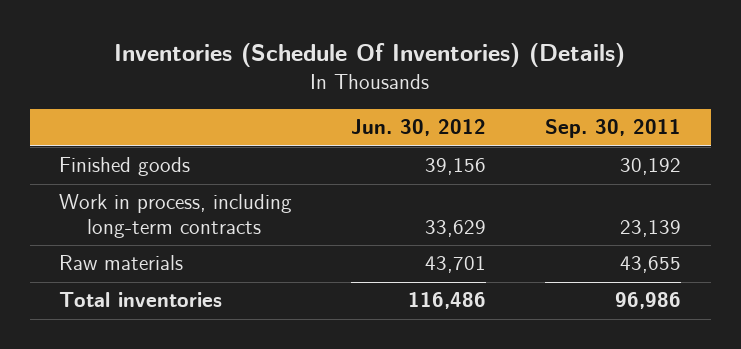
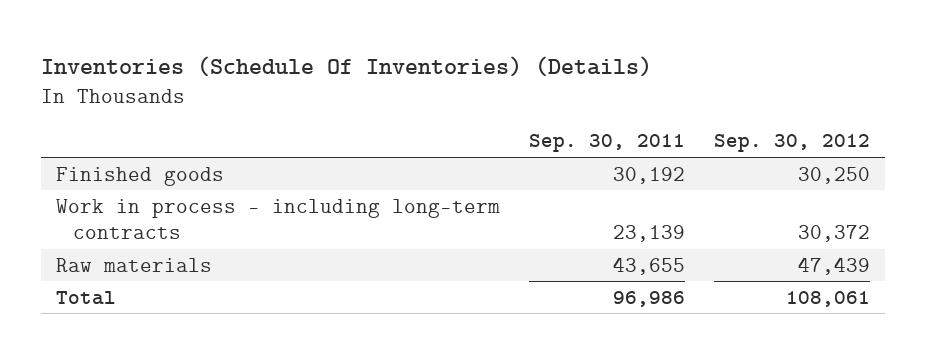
- | Jun. 30, 2012 | Sep. 30, 2011
+ | Sep. 30, 2011 | Sep. 30, 2012
- Work in process, including long-term contracts | 33,629 | 23,139
+ Work in process - including long-term contracts | 23,139 | 30,372
- Total inventories | 116,486 | 96,986
+ Total | 96,986 | 108,061

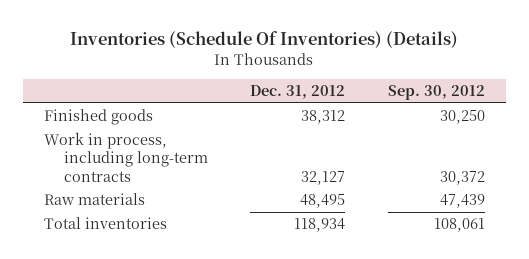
- | Sep. 30, 2011 | Sep. 30, 2012
+ | Dec. 31, 2012 | Sep. 30, 2012
- Work in process - including long-term contracts | 23,139 | 30,372
+ Work in process, including long-term contracts | 32,127 | 30,372
- Total | 96,986 | 108,061
+ Total inventories | 118,934 | 108,061

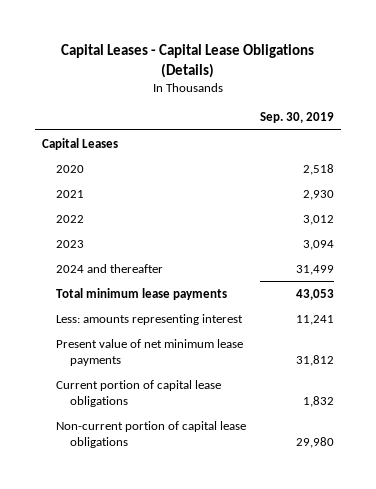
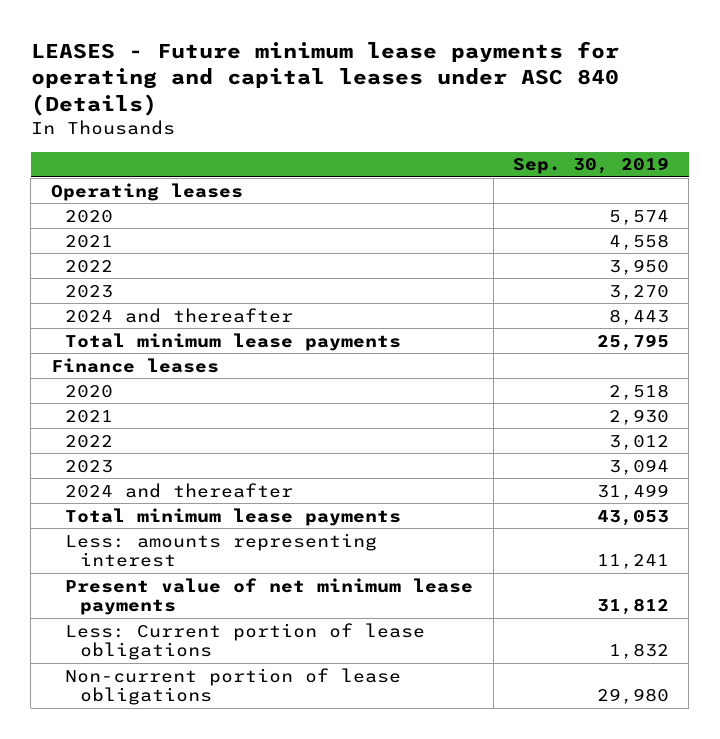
- Capital Leases - Capital Lease Obligations (Details)
+ LEASES - Future minimum lease payments for operating and capital leases under ASC 840 (Details)
- Capital Leases
+ Operating leases
+ 2020 | 5,574
+ 2021 | 4,558
+ 2022 | 3,950
+ 2023 | 3,270
+ 2024 and thereafter | 8,443
+ Total minimum lease payments | 25,795
+ Finance leases
- Current portion of capital lease obligations | 1,832
- Non-current portion of capital lease obligations | 29,980
+ Less: Current portion of lease obligations | 1,832
+ Non-current portion of lease obligations | 29,980

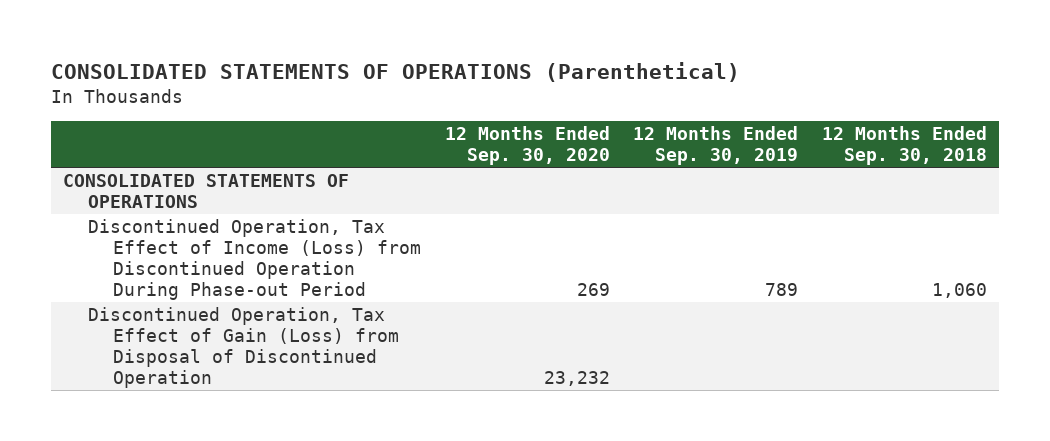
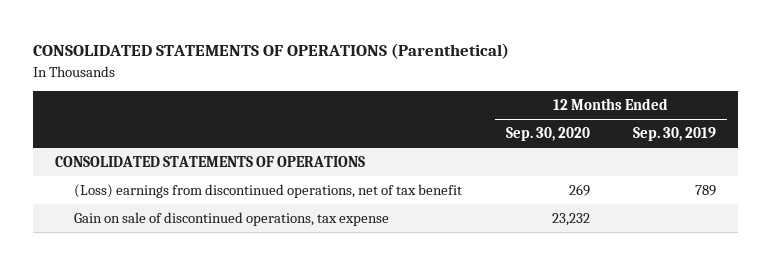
- | 12 Months Ended Sep. 30, 2020 | 12 Months Ended Sep. 30, 2019 | 12 Months Ended Sep. 30, 2018
+ | 12 Months Ended Sep. 30, 2020 | 12 Months Ended Sep. 30, 2019
- Discontinued Operation, Tax Effect of Income (Loss) from Discontinued Operation During Phase-out Period | 269 | 789 | 1,060
- Discontinued Operation, Tax Effect of Gain (Loss) from Disposal of Discontinued Operation | 23,232 | |
+ (Loss) earnings from discontinued operations, net of tax benefit | 269 | 789
+ Gain on sale of discontinued operations, tax expense | 23,232 |

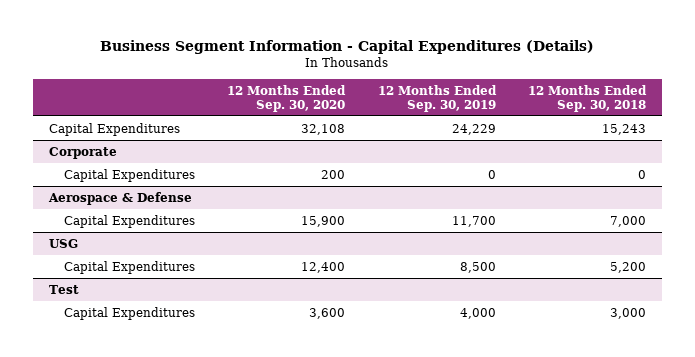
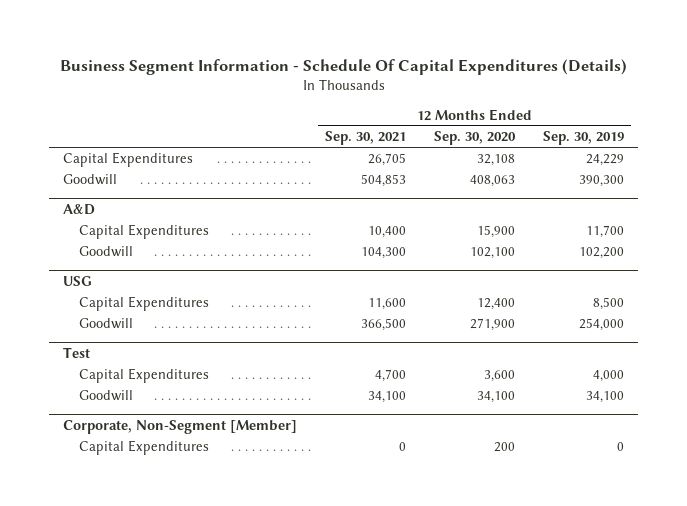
- Business Segment Information - Capital Expenditures (Details)
+ Business Segment Information - Schedule Of Capital Expenditures (Details)
- | 12 Months Ended Sep. 30, 2020 | 12 Months Ended Sep. 30, 2019 | 12 Months Ended Sep. 30, 2018
+ | 12 Months Ended Sep. 30, 2021 | 12 Months Ended Sep. 30, 2020 | 12 Months Ended Sep. 30, 2019
- Corporate
- Capital Expenditures | 200 | 0 | 0
- Aerospace & Defense
+ Goodwill | 504,853 | 408,063 | 390,300
+ A&D
+ Goodwill | 104,300 | 102,100 | 102,200
@ USG
+ Goodwill | 366,500 | 271,900 | 254,000
@ Test
+ Goodwill | 34,100 | 34,100 | 34,100
+ Corporate, Non-Segment [Member]
+ Capital Expenditures | 0 | 200 | 0

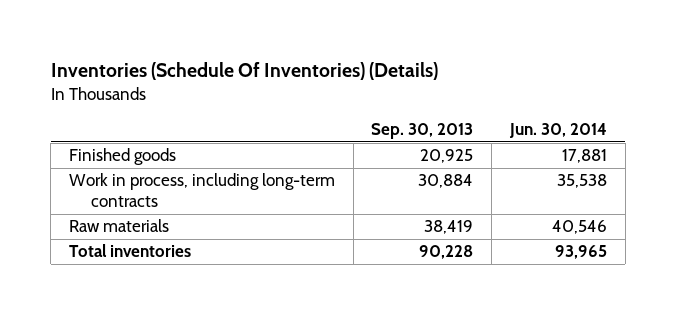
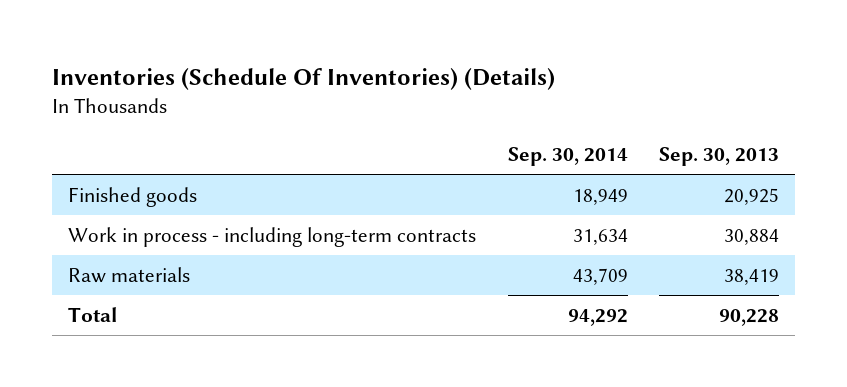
- | Sep. 30, 2013 | Jun. 30, 2014
+ | Sep. 30, 2014 | Sep. 30, 2013
- Work in process, including long-term contracts | 30,884 | 35,538
+ Work in process - including long-term contracts | 31,634 | 30,884
- Total inventories | 90,228 | 93,965
+ Total | 94,292 | 90,228

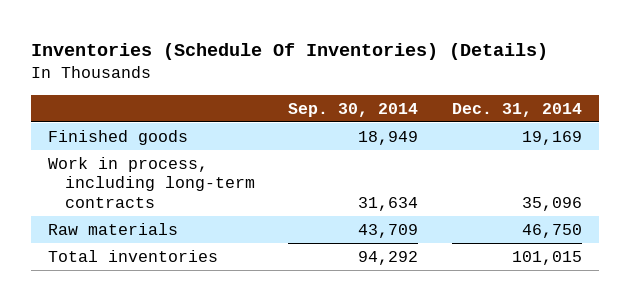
- | Sep. 30, 2014 | Sep. 30, 2013
+ | Sep. 30, 2014 | Dec. 31, 2014
- Work in process - including long-term contracts | 31,634 | 30,884
+ Work in process, including long-term contracts | 31,634 | 35,096
- Total | 94,292 | 90,228
+ Total inventories | 94,292 | 101,015

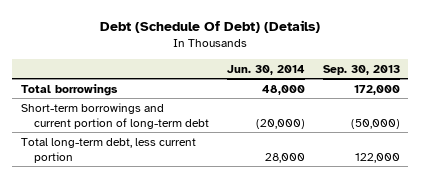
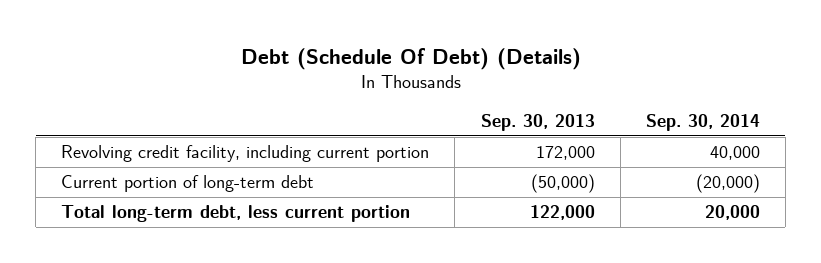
- | Jun. 30, 2014 | Sep. 30, 2013
+ | Sep. 30, 2013 | Sep. 30, 2014
- Total borrowings | 48,000 | 172,000
- Short-term borrowings and current portion of long-term debt | (20,000) | (50,000)
+ Revolving credit facility, including current portion | 172,000 | 40,000
+ Current portion of long-term debt | (50,000) | (20,000)

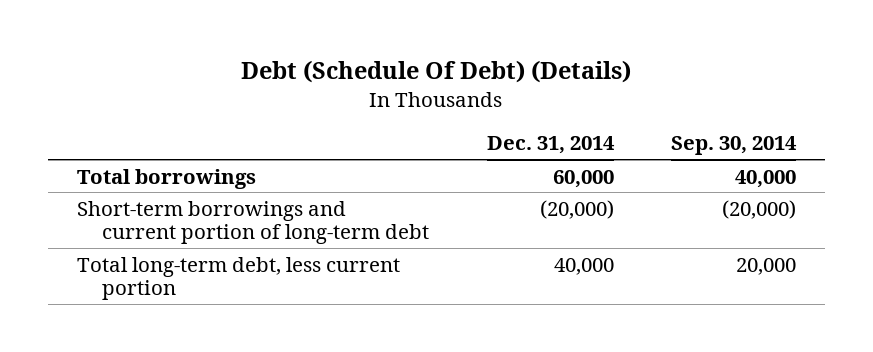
- | Sep. 30, 2013 | Sep. 30, 2014
+ | Dec. 31, 2014 | Sep. 30, 2014
- Revolving credit facility, including current portion | 172,000 | 40,000
- Current portion of long-term debt | (50,000) | (20,000)
+ Total borrowings | 60,000 | 40,000
+ Short-term borrowings and current portion of long-term debt | (20,000) | (20,000)

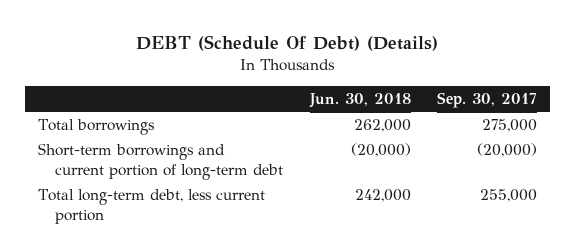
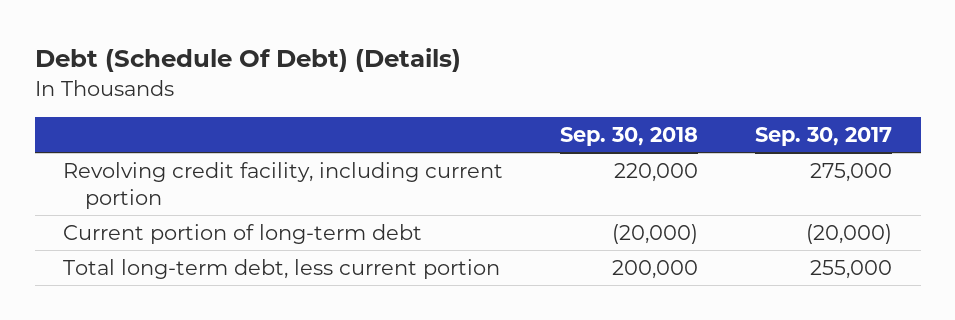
- DEBT (Schedule Of Debt) (Details)
+ Debt (Schedule Of Debt) (Details)
- | Jun. 30, 2018 | Sep. 30, 2017
+ | Sep. 30, 2018 | Sep. 30, 2017
- Total borrowings | 262,000 | 275,000
- Short-term borrowings and current portion of long-term debt | (20,000) | (20,000)
+ Revolving credit facility, including current portion | 220,000 | 275,000
+ Current portion of long-term debt | (20,000) | (20,000)

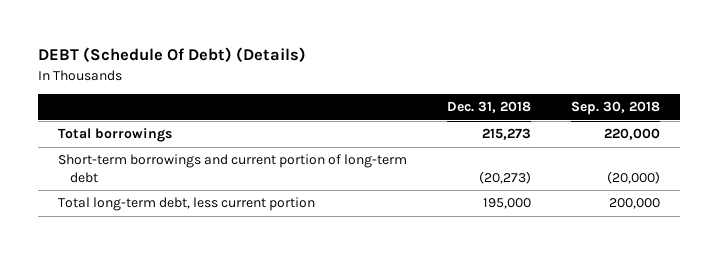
- Debt (Schedule Of Debt) (Details)
+ DEBT (Schedule Of Debt) (Details)
- | Sep. 30, 2018 | Sep. 30, 2017
+ | Dec. 31, 2018 | Sep. 30, 2018
- Revolving credit facility, including current portion | 220,000 | 275,000
- Current portion of long-term debt | (20,000) | (20,000)
+ Total borrowings | 215,273 | 220,000
+ Short-term borrowings and current portion of long-term debt | (20,273) | (20,000)

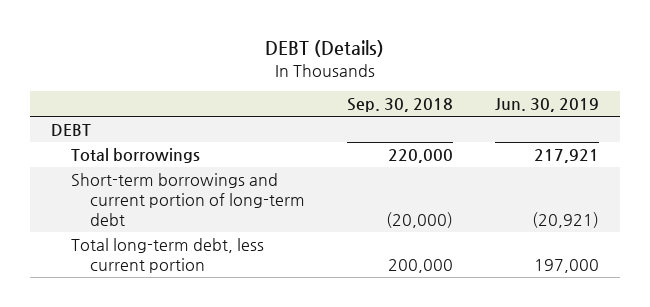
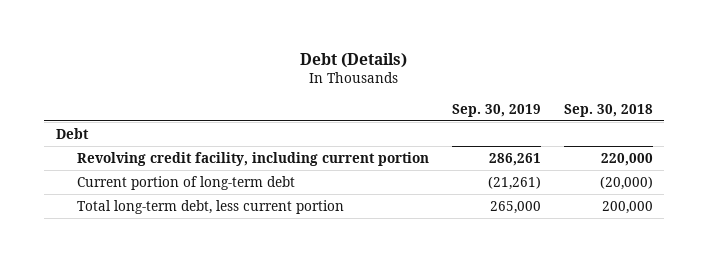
- DEBT (Details)
+ Debt (Details)
- | Sep. 30, 2018 | Jun. 30, 2019
+ | Sep. 30, 2019 | Sep. 30, 2018
- DEBT
- Total borrowings | 220,000 | 217,921
- Short-term borrowings and current portion of long-term debt | (20,000) | (20,921)
+ Debt
+ Revolving credit facility, including current portion | 286,261 | 220,000
+ Current portion of long-term debt | (21,261) | (20,000)

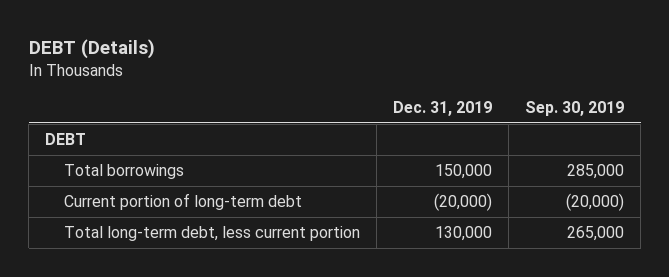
- Debt (Details)
+ DEBT (Details)
- | Sep. 30, 2019 | Sep. 30, 2018
+ | Dec. 31, 2019 | Sep. 30, 2019
- Debt
- Revolving credit facility, including current portion | 286,261 | 220,000
- Current portion of long-term debt | (21,261) | (20,000)
+ DEBT
+ Total borrowings | 150,000 | 285,000
+ Current portion of long-term debt | (20,000) | (20,000)

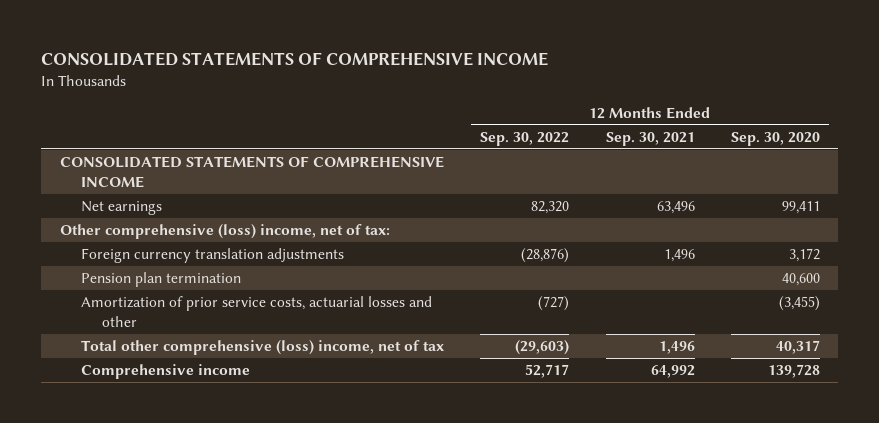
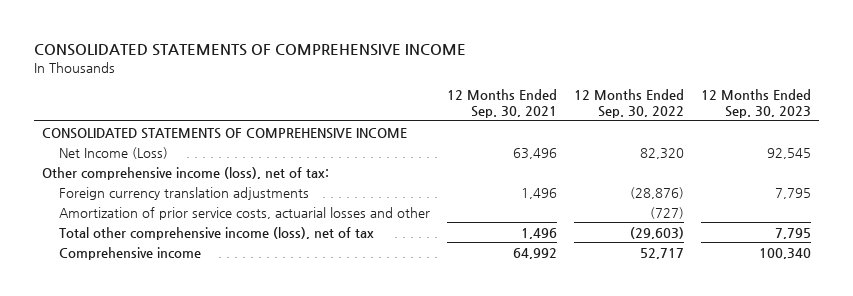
- | 12 Months Ended Sep. 30, 2022 | 12 Months Ended Sep. 30, 2021 | 12 Months Ended Sep. 30, 2020
+ | 12 Months Ended Sep. 30, 2021 | 12 Months Ended Sep. 30, 2022 | 12 Months Ended Sep. 30, 2023
- Net earnings | 82,320 | 63,496 | 99,411
- Other comprehensive (loss) income, net of tax:
+ Net Income (Loss) | 63,496 | 82,320 | 92,545
+ Other comprehensive income (loss), net of tax:
- Pension plan termination | | | 40,600
- Total other comprehensive (loss) income, net of tax | (29,603) | 1,496 | 40,317
+ Total other comprehensive income (loss), net of tax | 1,496 | (29,603) | 7,795

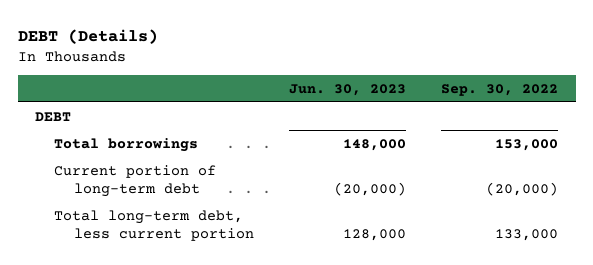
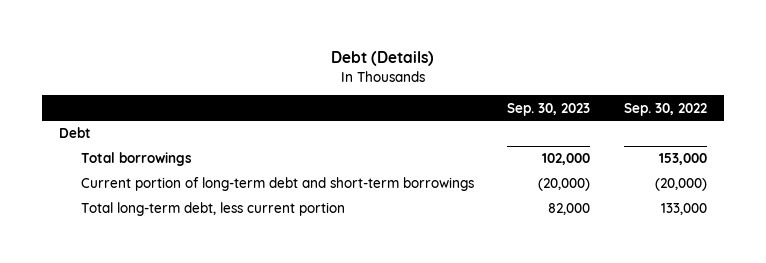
- DEBT (Details)
+ Debt (Details)
- | Jun. 30, 2023 | Sep. 30, 2022
+ | Sep. 30, 2023 | Sep. 30, 2022
- DEBT
+ Debt
- Current portion of long-term debt | (20,000) | (20,000)
+ Current portion of long-term debt and short-term borrowings | (20,000) | (20,000)

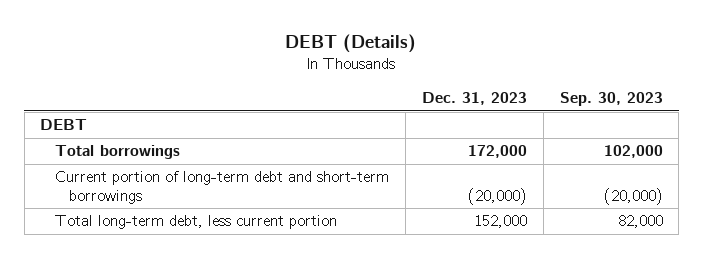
- Debt (Details)
+ DEBT (Details)
- | Sep. 30, 2023 | Sep. 30, 2022
+ | Dec. 31, 2023 | Sep. 30, 2023
- Debt
+ DEBT

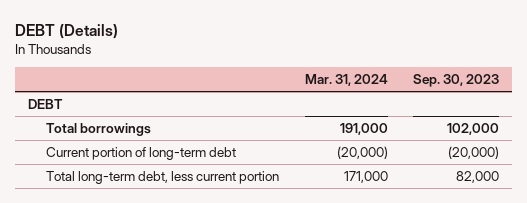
- | Dec. 31, 2023 | Sep. 30, 2023
+ | Mar. 31, 2024 | Sep. 30, 2023
- Current portion of long-term debt and short-term borrowings | (20,000) | (20,000)
+ Current portion of long-term debt | (20,000) | (20,000)

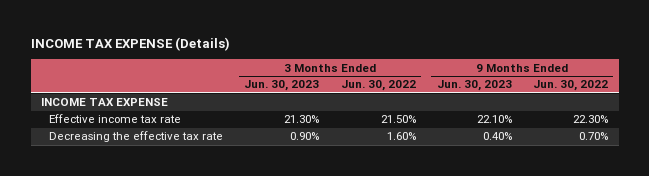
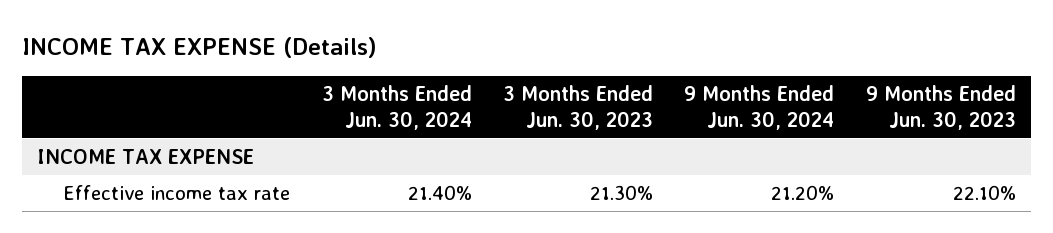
- | 3 Months Ended Jun. 30, 2023 | 3 Months Ended Jun. 30, 2022 | 9 Months Ended Jun. 30, 2023 | 9 Months Ended Jun. 30, 2022
+ | 3 Months Ended Jun. 30, 2024 | 3 Months Ended Jun. 30, 2023 | 9 Months Ended Jun. 30, 2024 | 9 Months Ended Jun. 30, 2023
- Decreasing the effective tax rate | 0.90% | 1.60% | 0.40% | 0.70%

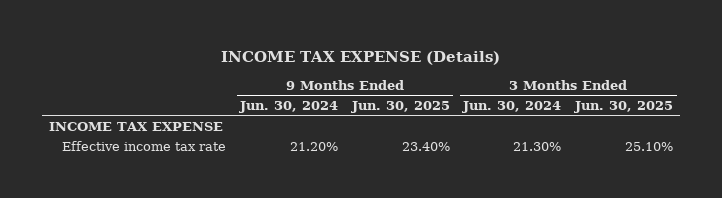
- | 3 Months Ended Jun. 30, 2024 | 3 Months Ended Jun. 30, 2023 | 9 Months Ended Jun. 30, 2024 | 9 Months Ended Jun. 30, 2023
+ | 9 Months Ended Jun. 30, 2024 | 9 Months Ended Jun. 30, 2025 | 3 Months Ended Jun. 30, 2024 | 3 Months Ended Jun. 30, 2025
- Effective income tax rate | 21.40% | 21.30% | 21.20% | 22.10%
+ Effective income tax rate | 21.20% | 23.40% | 21.30% | 25.10%

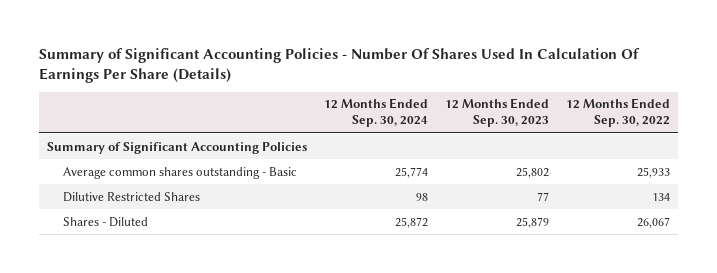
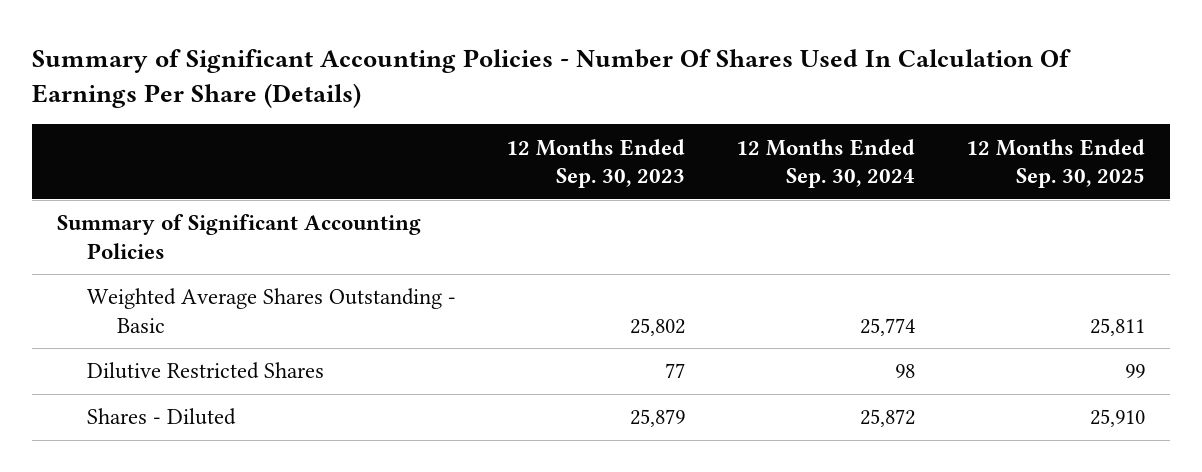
- | 12 Months Ended Sep. 30, 2024 | 12 Months Ended Sep. 30, 2023 | 12 Months Ended Sep. 30, 2022
+ | 12 Months Ended Sep. 30, 2023 | 12 Months Ended Sep. 30, 2024 | 12 Months Ended Sep. 30, 2025
- Average common shares outstanding - Basic | 25,774 | 25,802 | 25,933
+ Weighted Average Shares Outstanding - Basic | 25,802 | 25,774 | 25,811

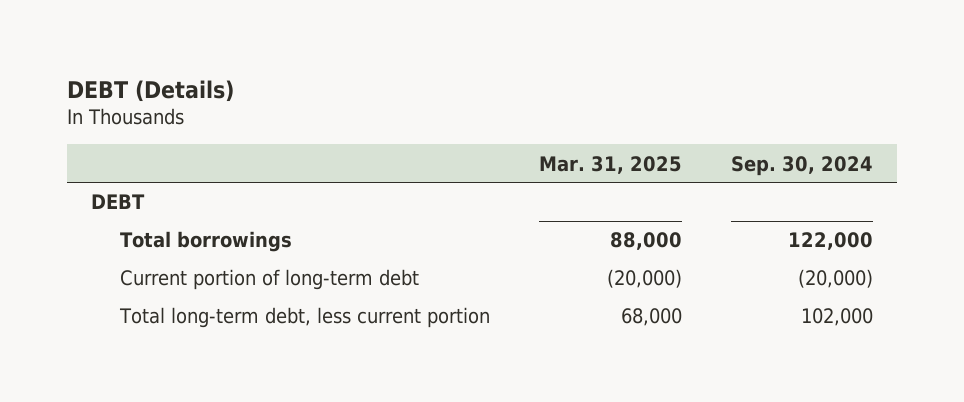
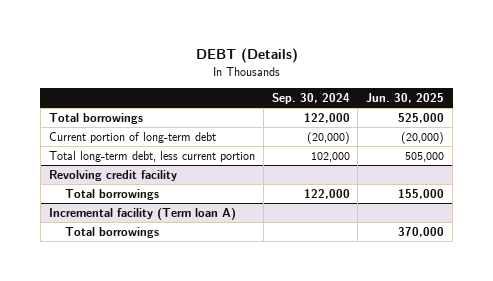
- | Mar. 31, 2025 | Sep. 30, 2024
+ | Sep. 30, 2024 | Jun. 30, 2025
- DEBT
+ Revolving credit facility
+ Total borrowings | 122,000 | 155,000
+ Incremental facility (Term loan A)
+ Total borrowings | | 370,000

